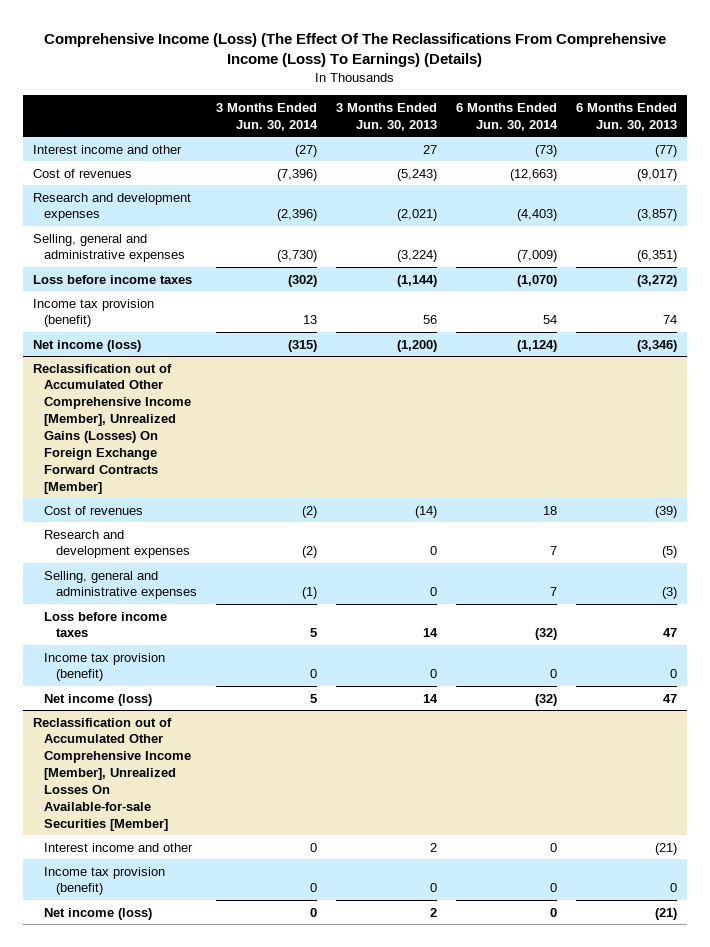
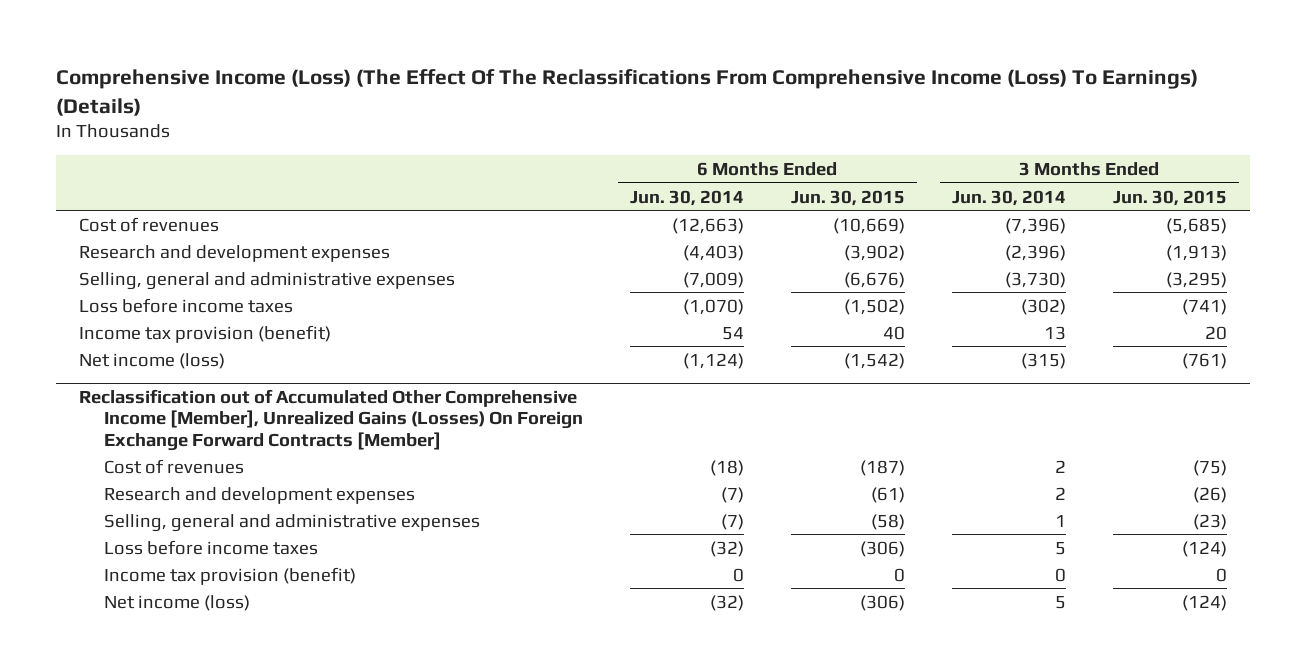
- | 3 Months Ended Jun. 30, 2014 | 3 Months Ended Jun. 30, 2013 | 6 Months Ended Jun. 30, 2014 | 6 Months Ended Jun. 30, 2013
+ | 6 Months Ended Jun. 30, 2014 | 6 Months Ended Jun. 30, 2015 | 3 Months Ended Jun. 30, 2014 | 3 Months Ended Jun. 30, 2015
- Interest income and other | (27) | 27 | (73) | (77)
@ Reclassification out of Accumulated Other Comprehensive Income [Member], Unrealized Gains (Losses) On Foreign Exchange Forward Contracts [Member]
- Cost of revenues | (2) | (14) | 18 | (39)
- Research and development expenses | (2) | 0 | 7 | (5)
- Selling, general and administrative expenses | (1) | 0 | 7 | (3)
+ Cost of revenues | (18) | (187) | 2 | (75)
+ Research and development expenses | (7) | (61) | 2 | (26)
+ Selling, general and administrative expenses | (7) | (58) | 1 | (23)
- Reclassification out of Accumulated Other Comprehensive Income [Member], Unrealized Losses On Available-for-sale Securities [Member]
- Interest income and other | 0 | 2 | 0 | (21)
- Income tax provision (benefit) | 0 | 0 | 0 | 0
- Net income (loss) | 0 | 2 | 0 | (21)

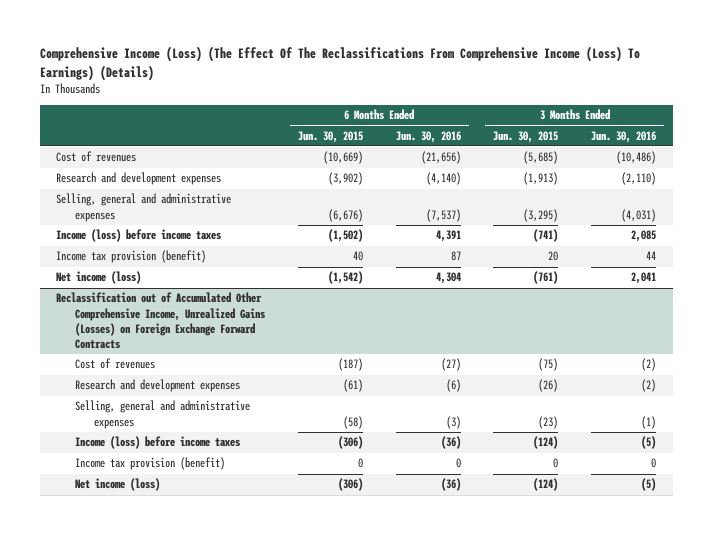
- | 6 Months Ended Jun. 30, 2014 | 6 Months Ended Jun. 30, 2015 | 3 Months Ended Jun. 30, 2014 | 3 Months Ended Jun. 30, 2015
+ | 6 Months Ended Jun. 30, 2015 | 6 Months Ended Jun. 30, 2016 | 3 Months Ended Jun. 30, 2015 | 3 Months Ended Jun. 30, 2016
- Loss before income taxes | (1,070) | (1,502) | (302) | (741)
+ Income (loss) before income taxes | (1,502) | 4,391 | (741) | 2,085
- Reclassification out of Accumulated Other Comprehensive Income [Member], Unrealized Gains (Losses) On Foreign Exchange Forward Contracts [Member]
+ Reclassification out of Accumulated Other Comprehensive Income, Unrealized Gains (Losses) on Foreign Exchange Forward Contracts
- Loss before income taxes | (32) | (306) | 5 | (124)
+ Income (loss) before income taxes | (306) | (36) | (124) | (5)

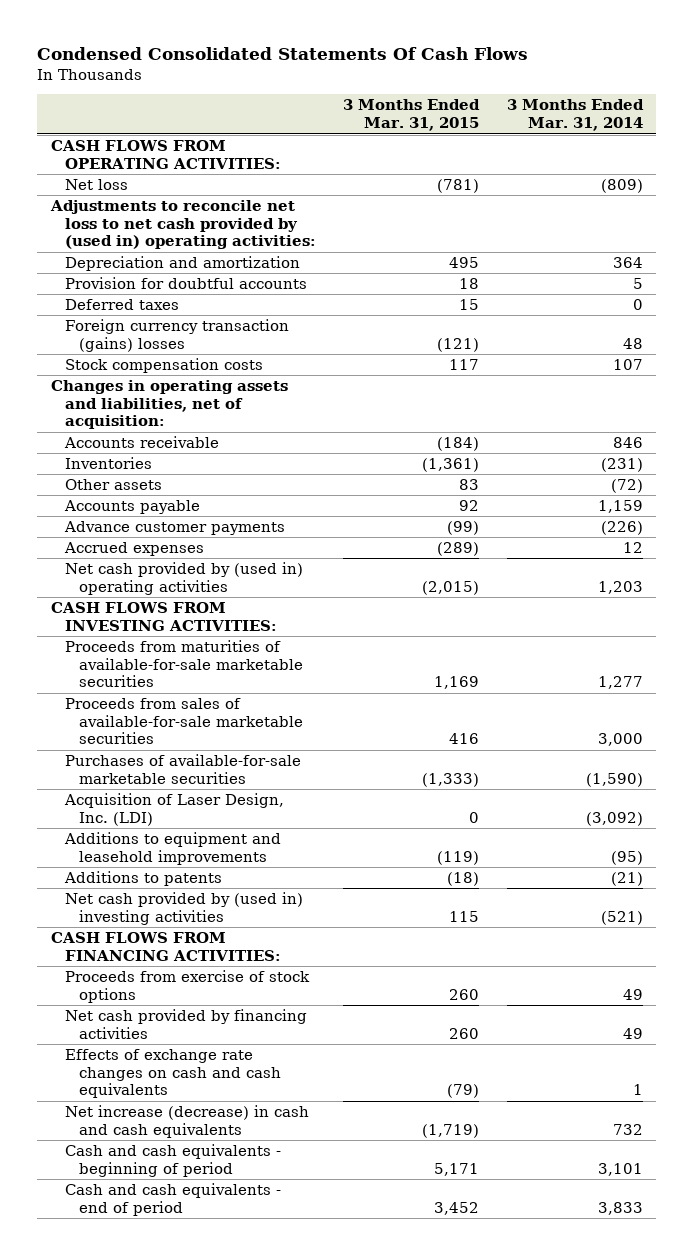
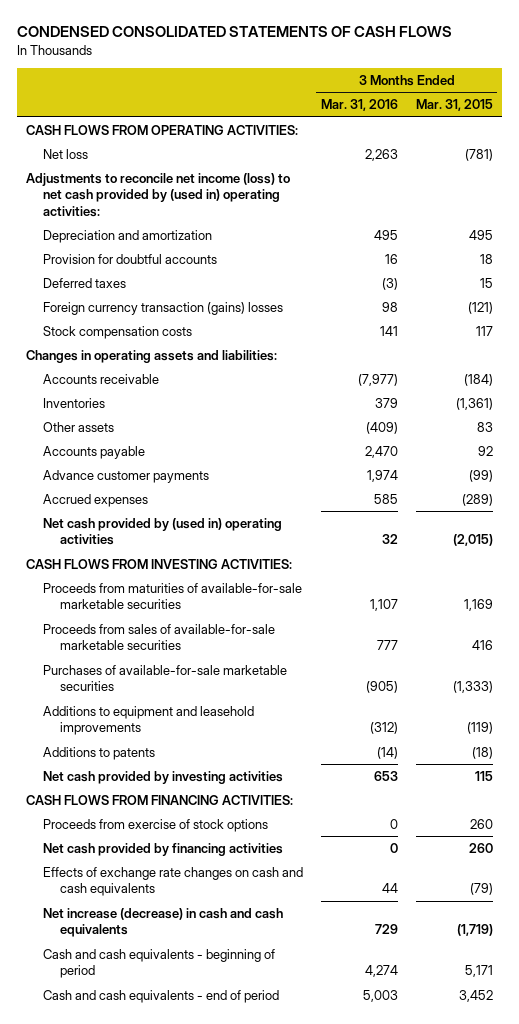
- Condensed Consolidated Statements Of Cash Flows
+ CONDENSED CONSOLIDATED STATEMENTS OF CASH FLOWS
- | 3 Months Ended Mar. 31, 2015 | 3 Months Ended Mar. 31, 2014
+ | 3 Months Ended Mar. 31, 2016 | 3 Months Ended Mar. 31, 2015
- Adjustments to reconcile net loss to net cash provided by (used in) operating activities:
+ Adjustments to reconcile net income (loss) to net cash provided by (used in) operating activities:
- Changes in operating assets and liabilities, net of acquisition:
+ Changes in operating assets and liabilities:
- Acquisition of Laser Design, Inc. (LDI) | 0 | (3,092)
- Net cash provided by (used in) investing activities | 115 | (521)
+ Net cash provided by investing activities | 653 | 115

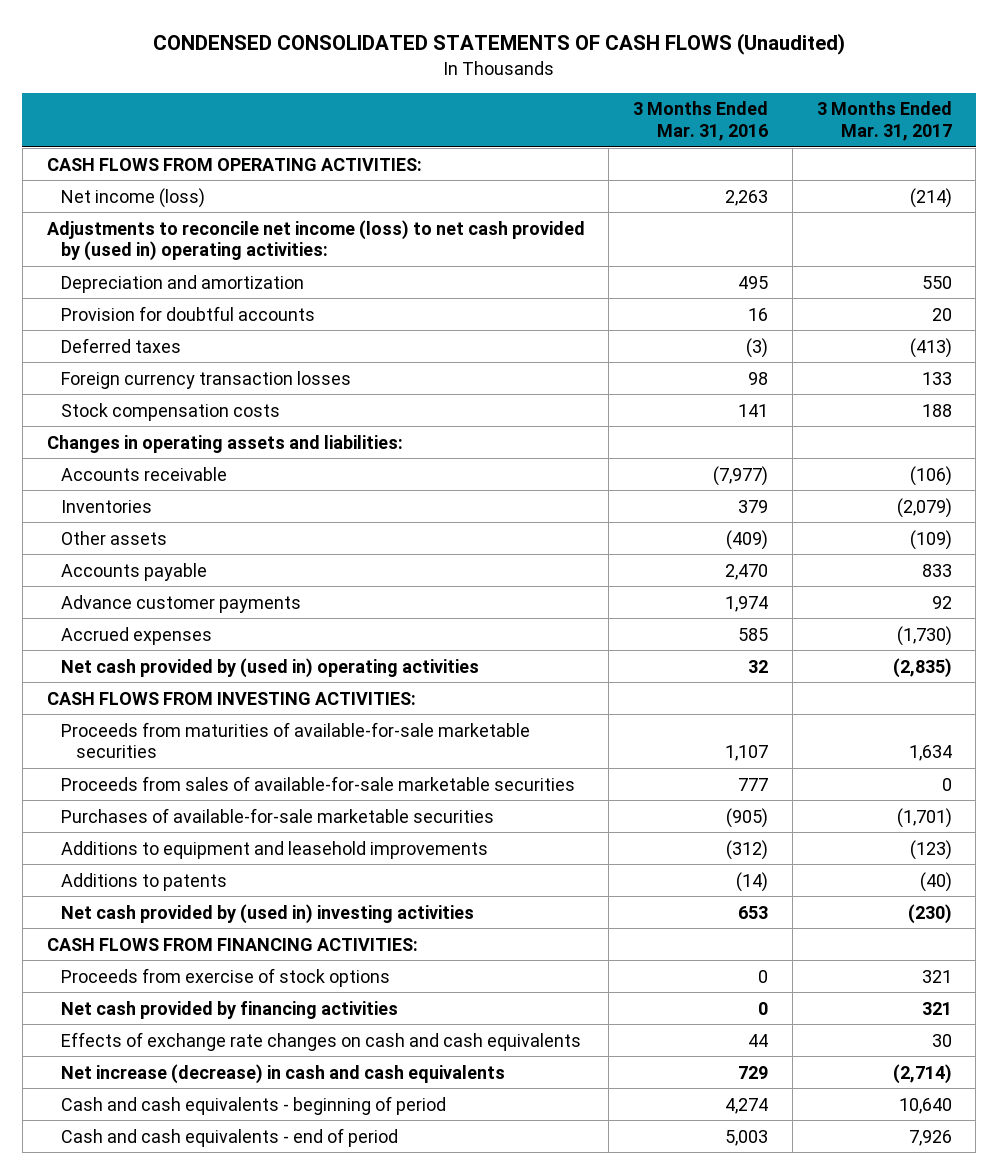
- CONDENSED CONSOLIDATED STATEMENTS OF CASH FLOWS
+ CONDENSED CONSOLIDATED STATEMENTS OF CASH FLOWS (Unaudited)
- | 3 Months Ended Mar. 31, 2016 | 3 Months Ended Mar. 31, 2015
+ | 3 Months Ended Mar. 31, 2016 | 3 Months Ended Mar. 31, 2017
- Net loss | 2,263 | (781)
+ Net income (loss) | 2,263 | (214)
- Foreign currency transaction (gains) losses | 98 | (121)
+ Foreign currency transaction losses | 98 | 133
- Net cash provided by investing activities | 653 | 115
+ Net cash provided by (used in) investing activities | 653 | (230)

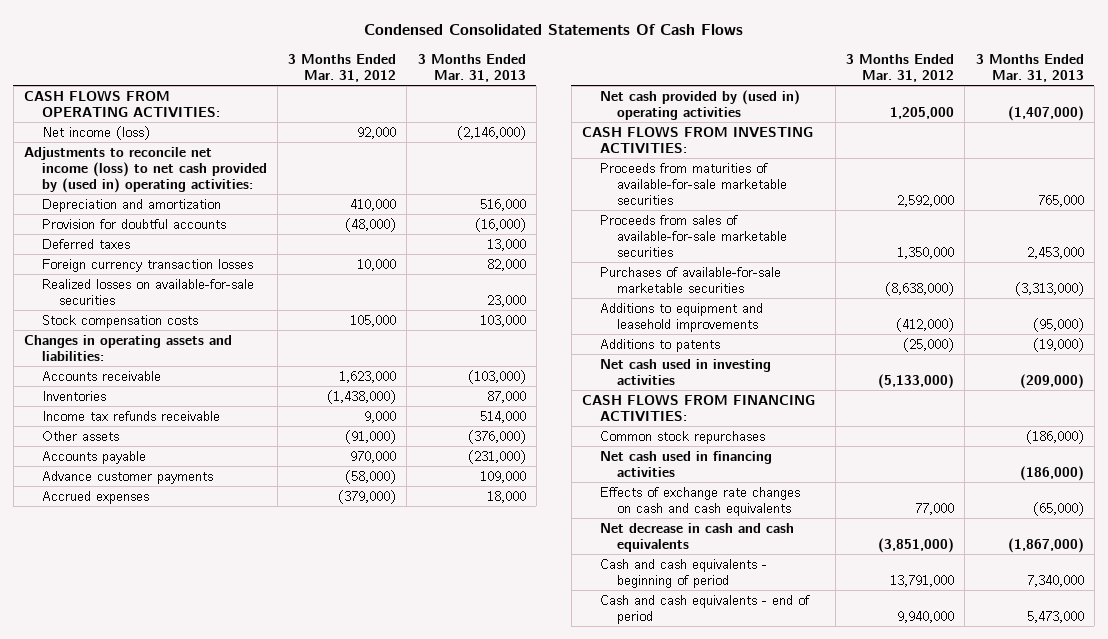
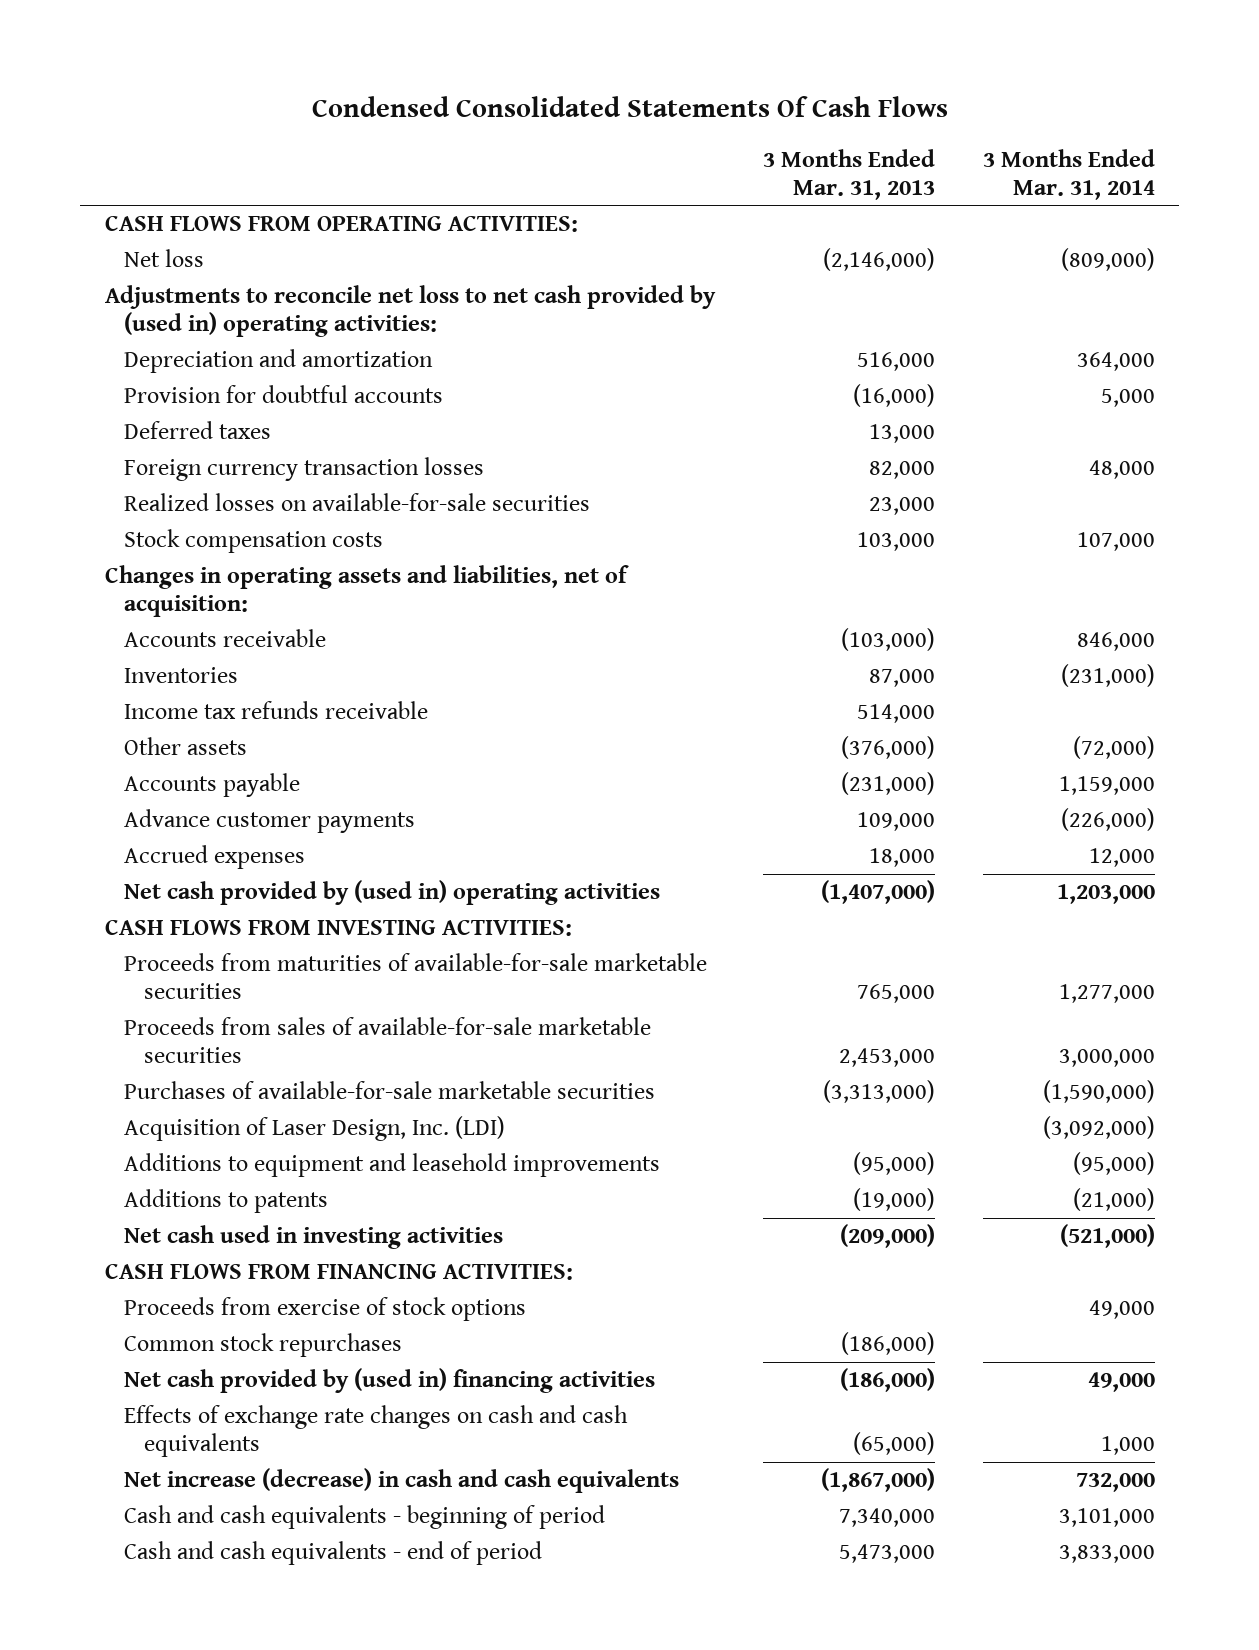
- | 3 Months Ended Mar. 31, 2012 | 3 Months Ended Mar. 31, 2013
+ | 3 Months Ended Mar. 31, 2013 | 3 Months Ended Mar. 31, 2014
- Net income (loss) | 92,000 | (2,146,000)
- Adjustments to reconcile net income (loss) to net cash provided by (used in) operating activities:
+ Net loss | (2,146,000) | (809,000)
+ Adjustments to reconcile net loss to net cash provided by (used in) operating activities:
- Changes in operating assets and liabilities:
+ Changes in operating assets and liabilities, net of acquisition:
+ Acquisition of Laser Design, Inc. (LDI) | | (3,092,000)
+ Proceeds from exercise of stock options | | 49,000
- Net cash used in financing activities | | (186,000)
+ Net cash provided by (used in) financing activities | (186,000) | 49,000
- Net decrease in cash and cash equivalents | (3,851,000) | (1,867,000)
+ Net increase (decrease) in cash and cash equivalents | (1,867,000) | 732,000

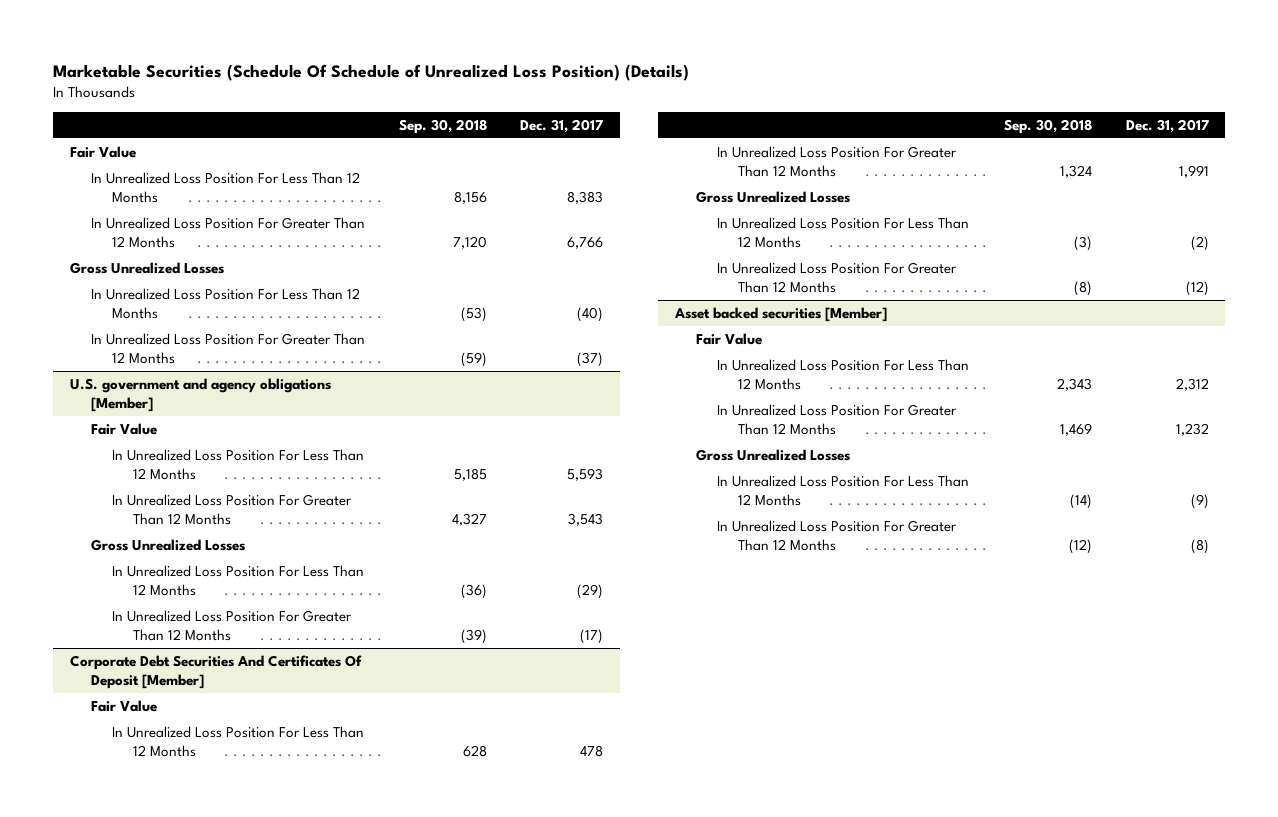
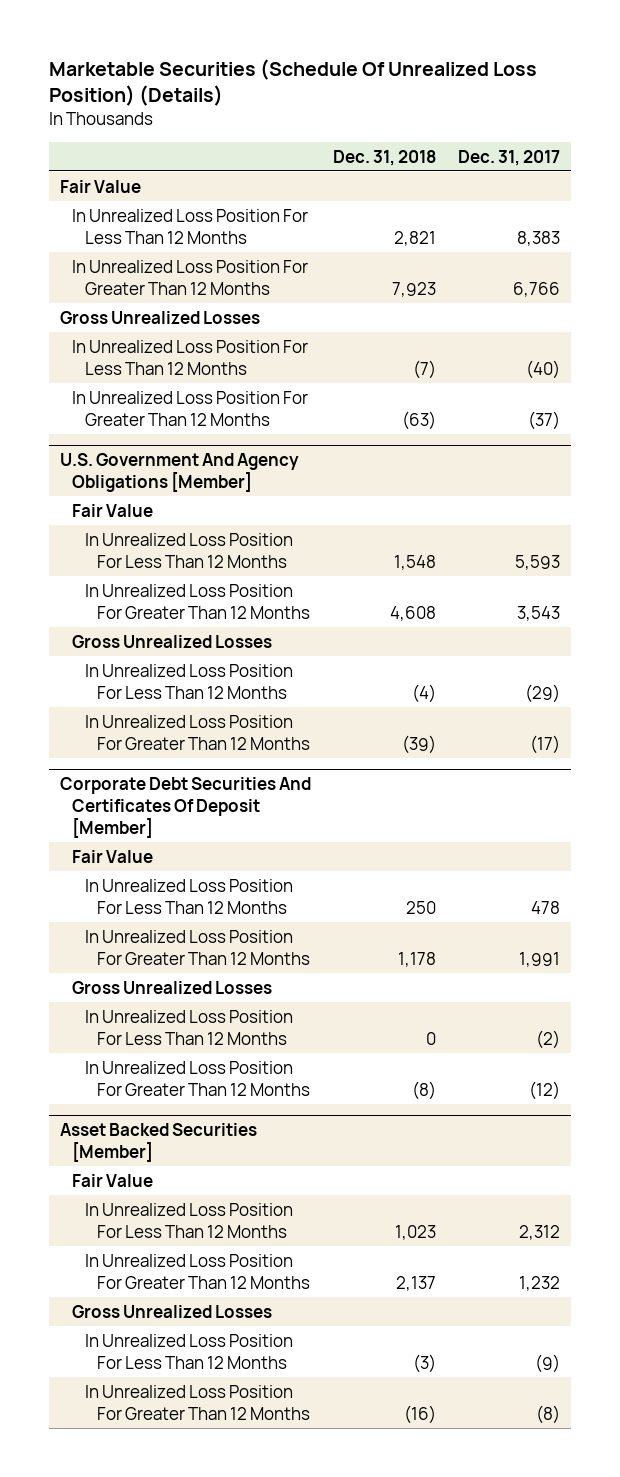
- Marketable Securities (Schedule Of Schedule of Unrealized Loss Position) (Details)
+ Marketable Securities (Schedule Of Unrealized Loss Position) (Details)
- | Sep. 30, 2018 | Dec. 31, 2017
+ | Dec. 31, 2018 | Dec. 31, 2017
- U.S. government and agency obligations [Member]
+ U.S. Government And Agency Obligations [Member]
- Asset backed securities [Member]
+ Asset Backed Securities [Member]

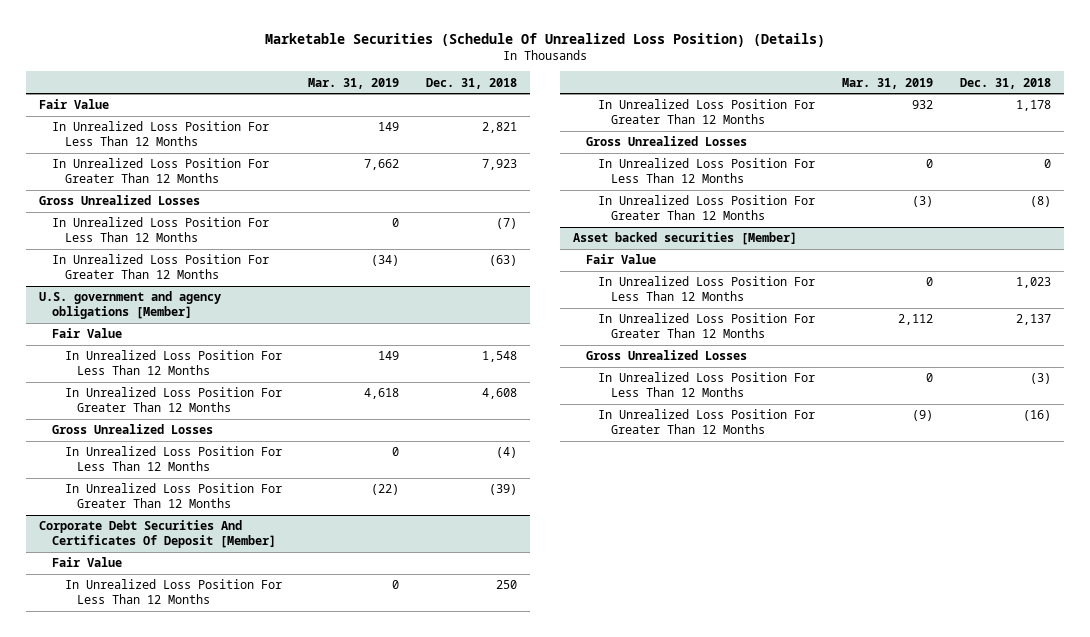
- | Dec. 31, 2018 | Dec. 31, 2017
+ | Mar. 31, 2019 | Dec. 31, 2018
- U.S. Government And Agency Obligations [Member]
+ U.S. government and agency obligations [Member]
- Asset Backed Securities [Member]
+ Asset backed securities [Member]

